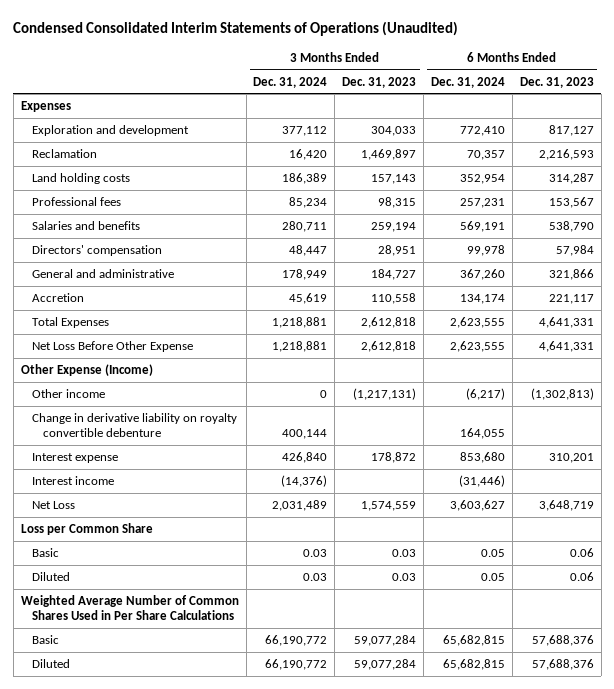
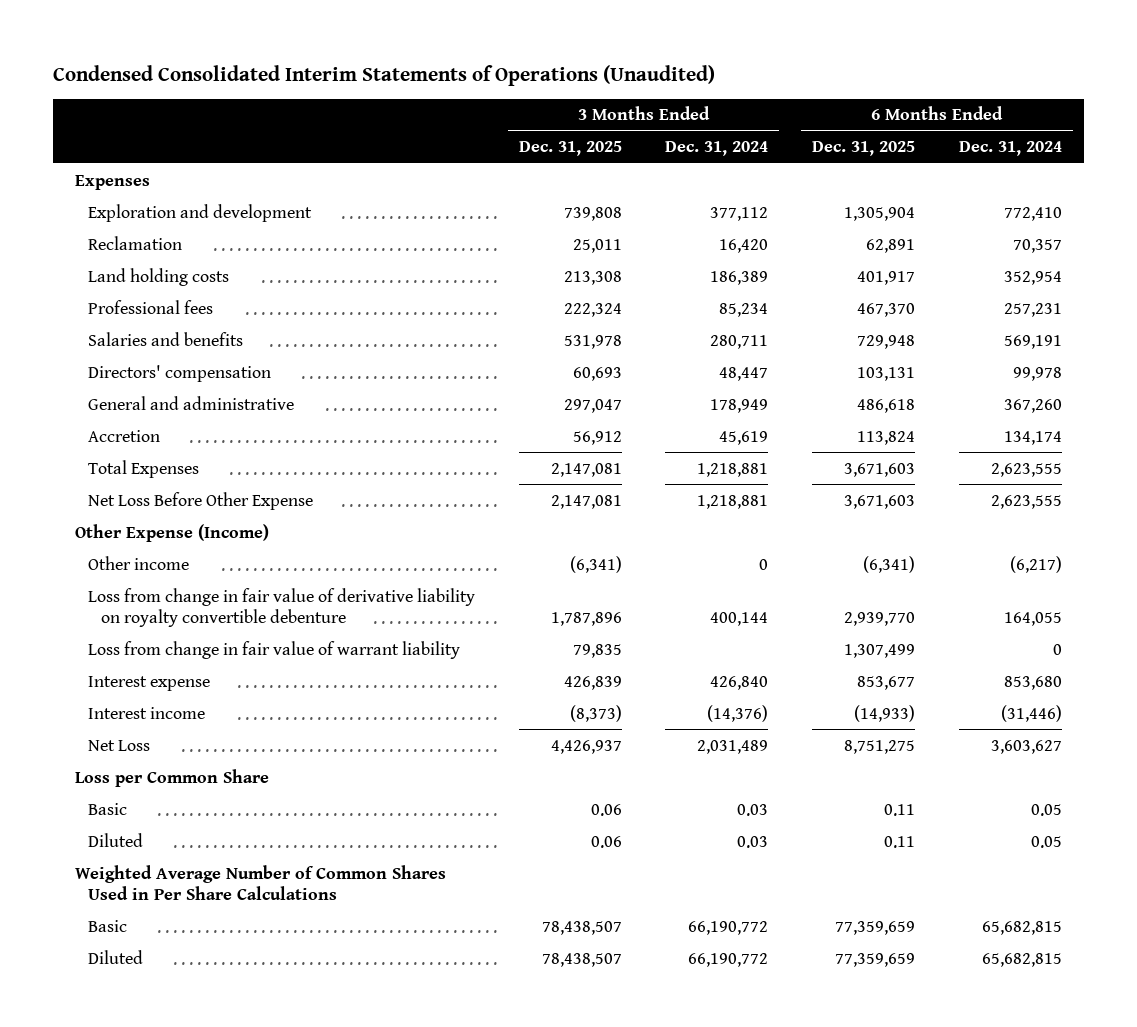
- | 3 Months Ended Dec. 31, 2024 | 3 Months Ended Dec. 31, 2023 | 6 Months Ended Dec. 31, 2024 | 6 Months Ended Dec. 31, 2023
+ | 3 Months Ended Dec. 31, 2025 | 3 Months Ended Dec. 31, 2024 | 6 Months Ended Dec. 31, 2025 | 6 Months Ended Dec. 31, 2024
- Change in derivative liability on royalty convertible debenture | 400,144 | | 164,055 |
+ Loss from change in fair value of derivative liability on royalty convertible debenture | 1,787,896 | 400,144 | 2,939,770 | 164,055
+ Loss from change in fair value of warrant liability | 79,835 | | 1,307,499 | 0

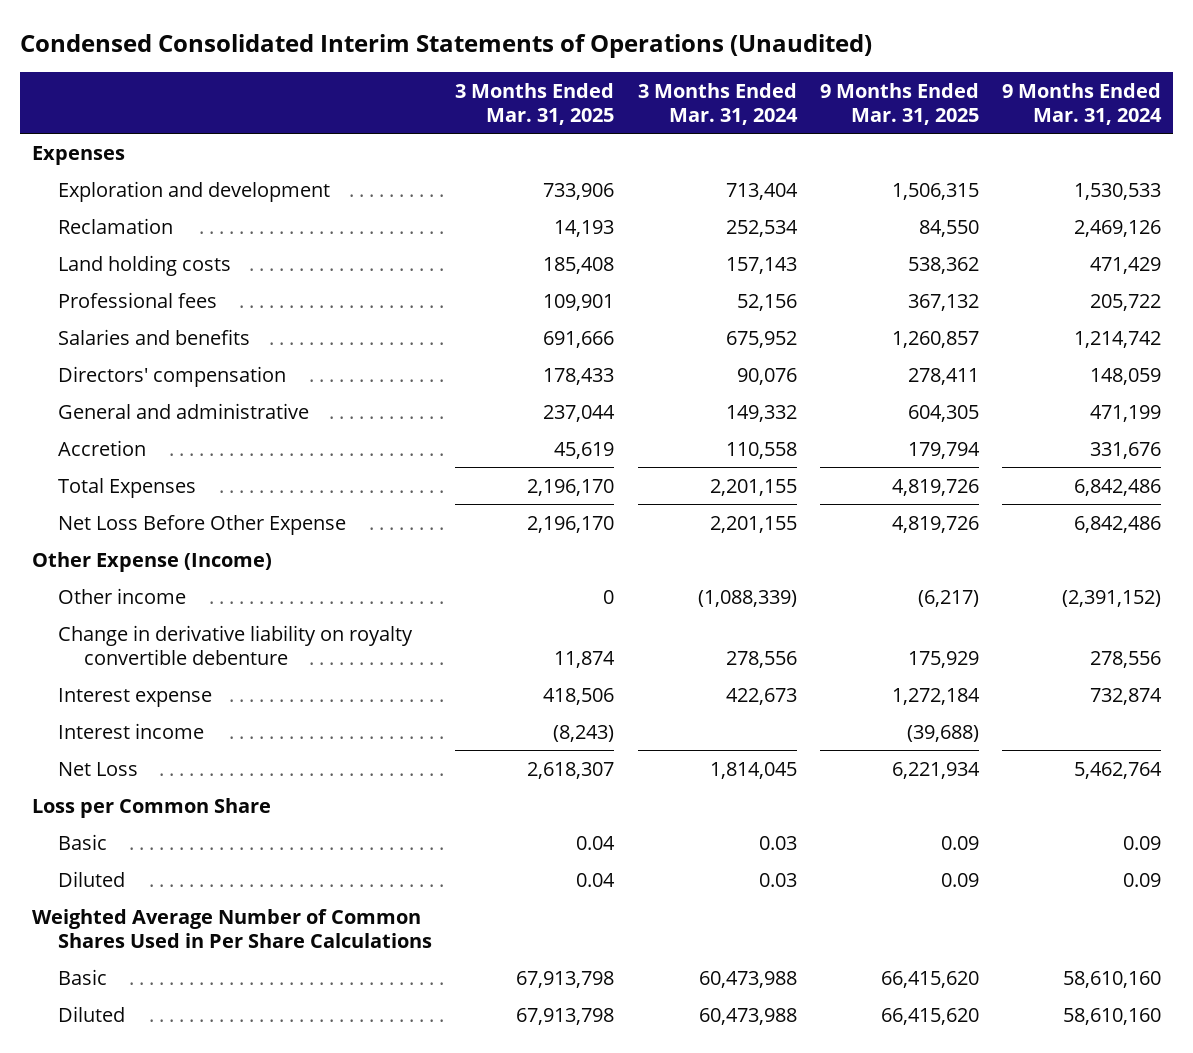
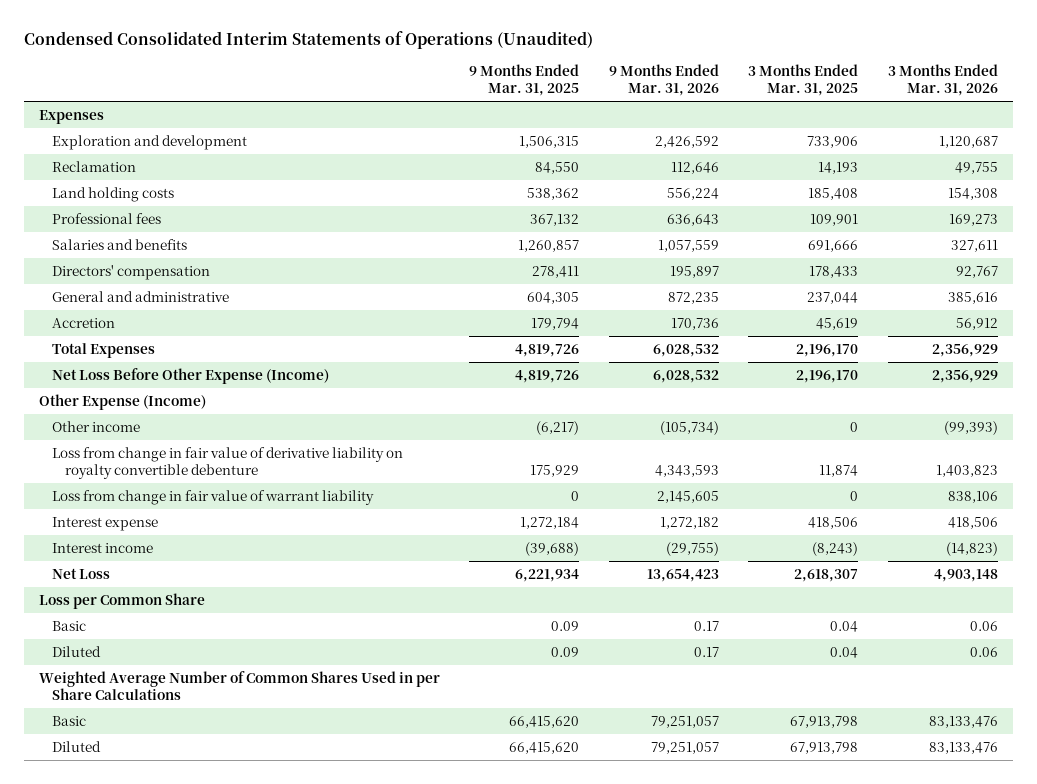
- | 3 Months Ended Mar. 31, 2025 | 3 Months Ended Mar. 31, 2024 | 9 Months Ended Mar. 31, 2025 | 9 Months Ended Mar. 31, 2024
+ | 9 Months Ended Mar. 31, 2025 | 9 Months Ended Mar. 31, 2026 | 3 Months Ended Mar. 31, 2025 | 3 Months Ended Mar. 31, 2026
- Net Loss Before Other Expense | 2,196,170 | 2,201,155 | 4,819,726 | 6,842,486
+ Net Loss Before Other Expense (Income) | 4,819,726 | 6,028,532 | 2,196,170 | 2,356,929
- Change in derivative liability on royalty convertible debenture | 11,874 | 278,556 | 175,929 | 278,556
+ Loss from change in fair value of derivative liability on royalty convertible debenture | 175,929 | 4,343,593 | 11,874 | 1,403,823
+ Loss from change in fair value of warrant liability | 0 | 2,145,605 | 0 | 838,106
- Weighted Average Number of Common Shares Used in Per Share Calculations
+ Weighted Average Number of Common Shares Used in per Share Calculations

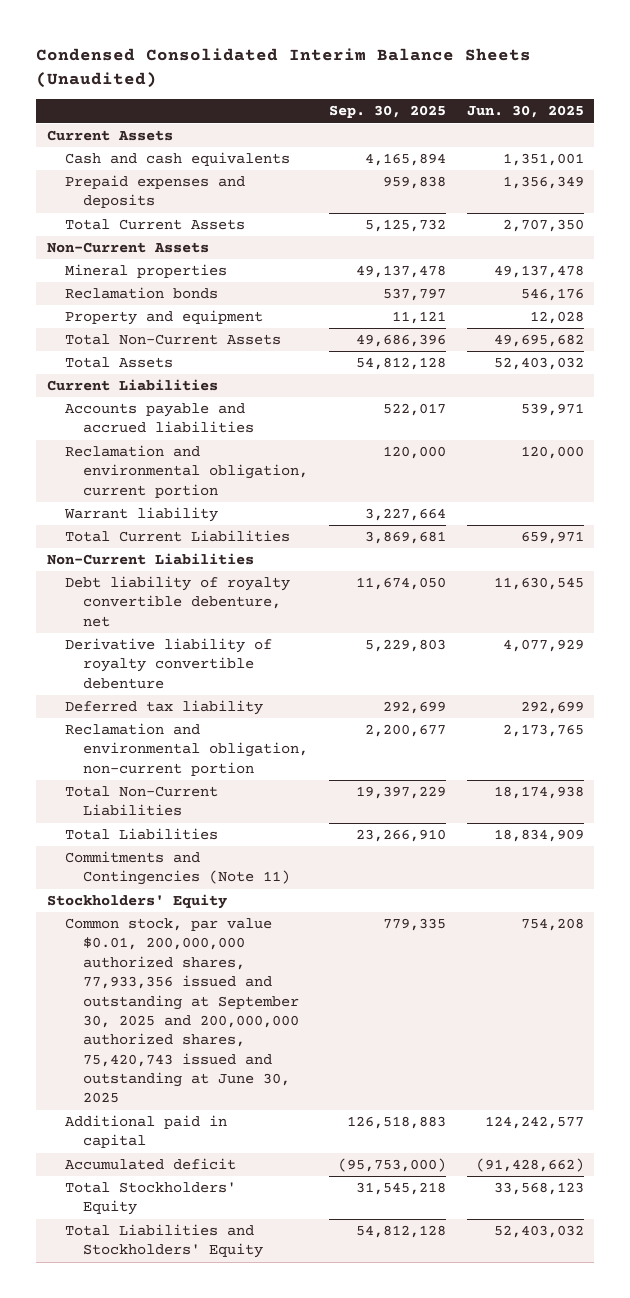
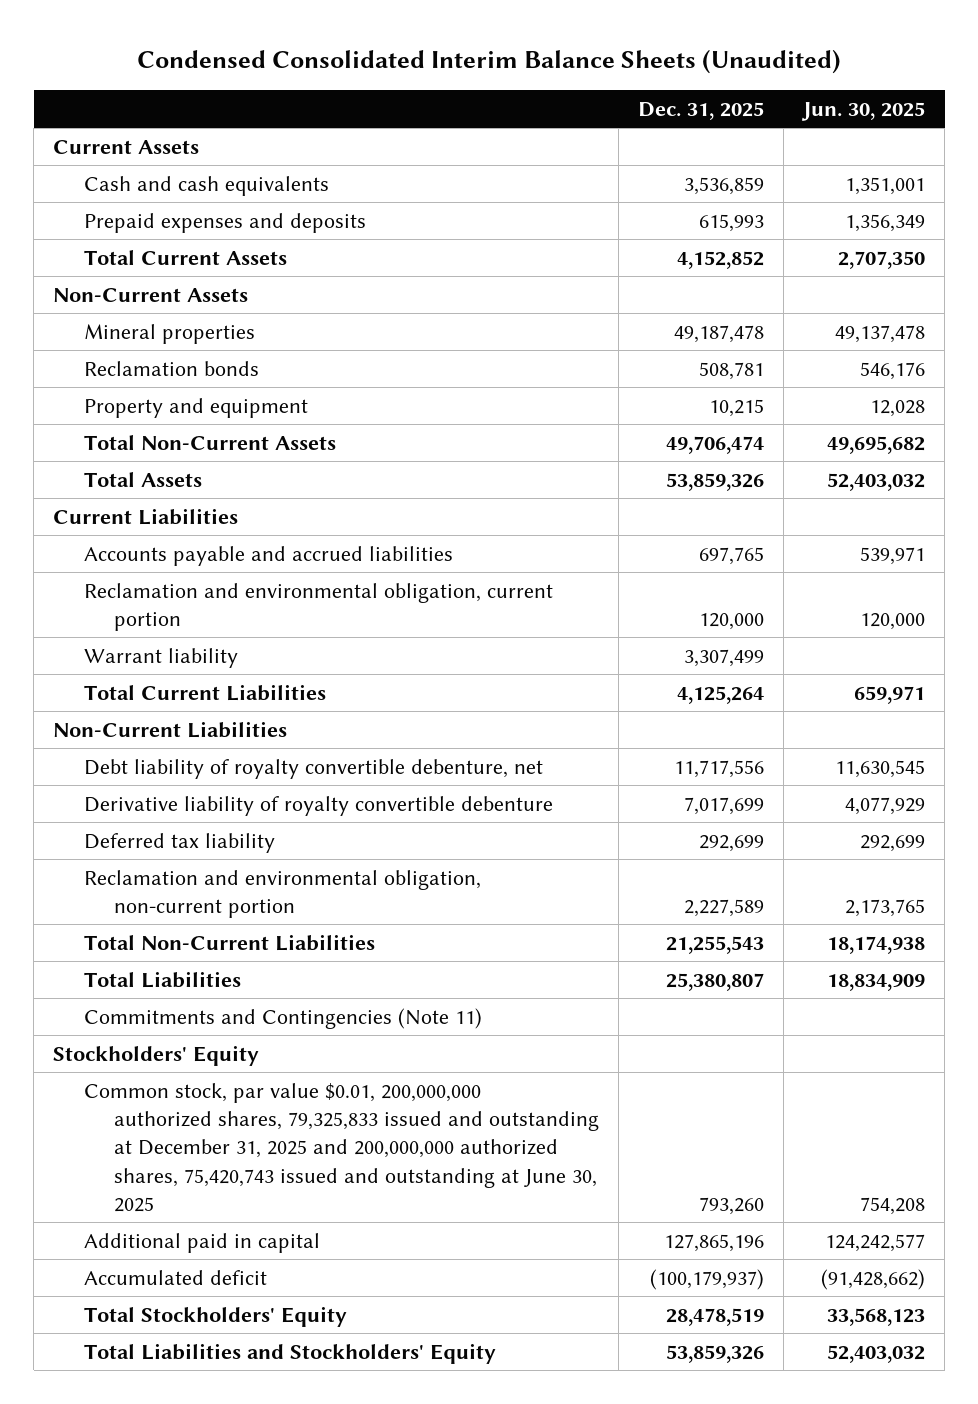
- | Sep. 30, 2025 | Jun. 30, 2025
+ | Dec. 31, 2025 | Jun. 30, 2025
- Common stock, par value $0.01, 200,000,000 authorized shares, 77,933,356 issued and outstanding at September 30, 2025 and 200,000,000 authorized shares, 75,420,743 issued and outstanding at June 30, 2025 | 779,335 | 754,208
+ Common stock, par value $0.01, 200,000,000 authorized shares, 79,325,833 issued and outstanding at December 31, 2025 and 200,000,000 authorized shares, 75,420,743 issued and outstanding at June 30, 2025 | 793,260 | 754,208

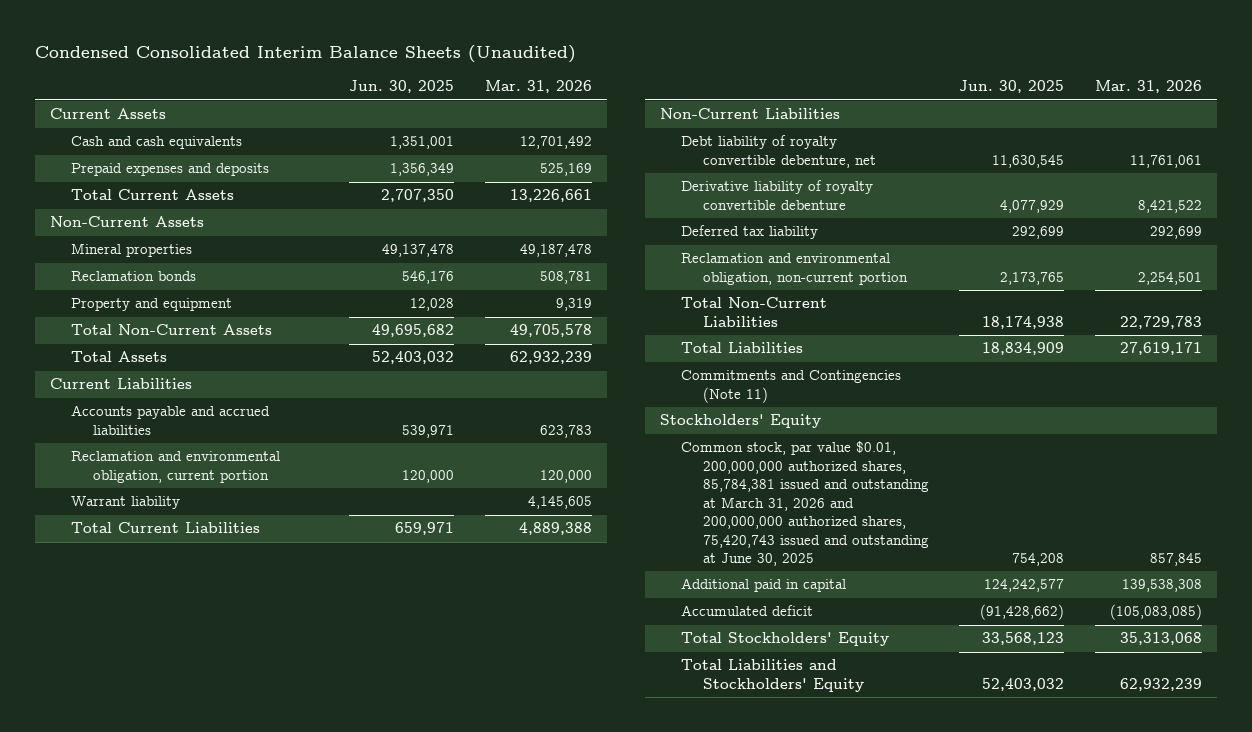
- | Dec. 31, 2025 | Jun. 30, 2025
+ | Jun. 30, 2025 | Mar. 31, 2026
- Common stock, par value $0.01, 200,000,000 authorized shares, 79,325,833 issued and outstanding at December 31, 2025 and 200,000,000 authorized shares, 75,420,743 issued and outstanding at June 30, 2025 | 793,260 | 754,208
+ Common stock, par value $0.01, 200,000,000 authorized shares, 85,784,381 issued and outstanding at March 31, 2026 and 200,000,000 authorized shares, 75,420,743 issued and outstanding at June 30, 2025 | 754,208 | 857,845

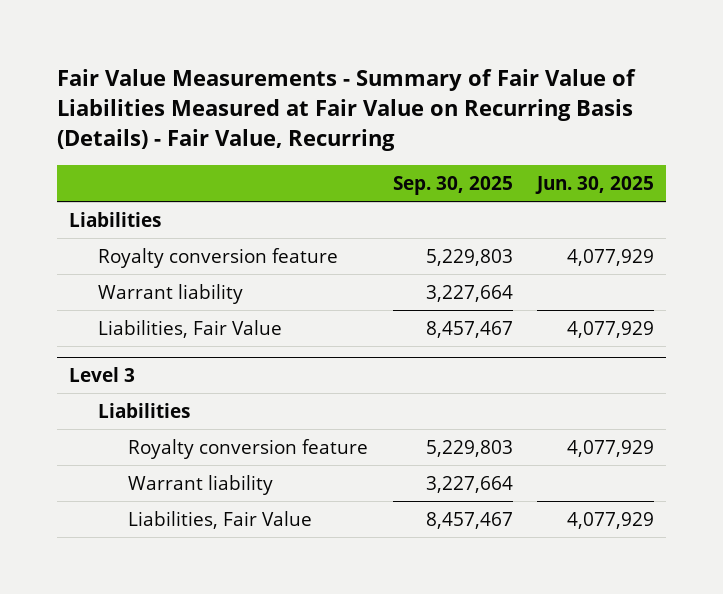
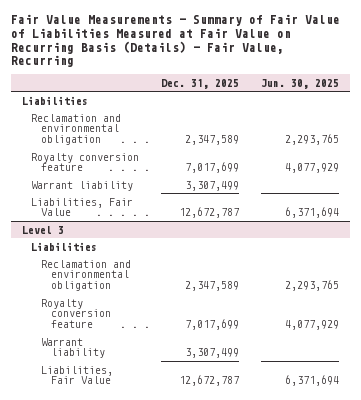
- | Sep. 30, 2025 | Jun. 30, 2025
+ | Dec. 31, 2025 | Jun. 30, 2025
+ Reclamation and environmental obligation | 2,347,589 | 2,293,765
- Liabilities, Fair Value | 8,457,467 | 4,077,929
+ Liabilities, Fair Value | 12,672,787 | 6,371,694
@ Level 3
+ Reclamation and environmental obligation | 2,347,589 | 2,293,765
- Liabilities, Fair Value | 8,457,467 | 4,077,929
+ Liabilities, Fair Value | 12,672,787 | 6,371,694

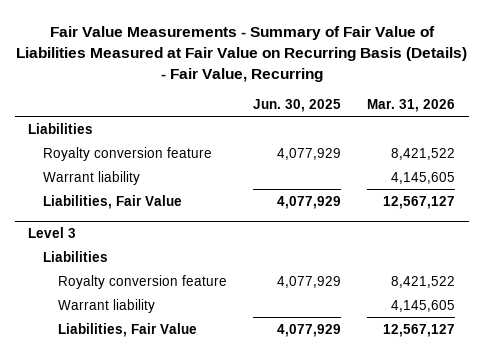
- | Dec. 31, 2025 | Jun. 30, 2025
+ | Jun. 30, 2025 | Mar. 31, 2026
- Reclamation and environmental obligation | 2,347,589 | 2,293,765
- Liabilities, Fair Value | 12,672,787 | 6,371,694
+ Liabilities, Fair Value | 4,077,929 | 12,567,127
@ Level 3
- Reclamation and environmental obligation | 2,347,589 | 2,293,765
- Liabilities, Fair Value | 12,672,787 | 6,371,694
+ Liabilities, Fair Value | 4,077,929 | 12,567,127

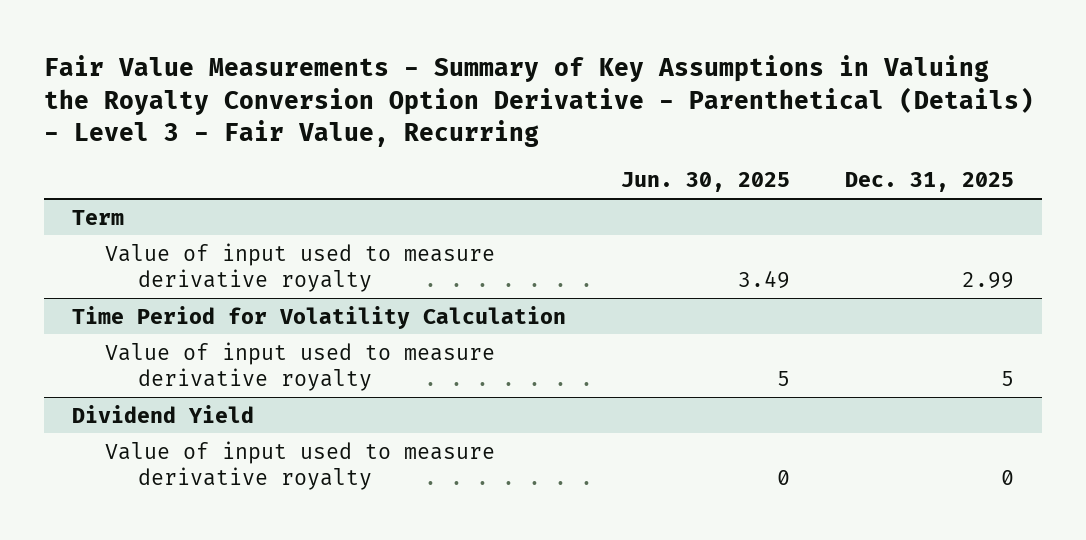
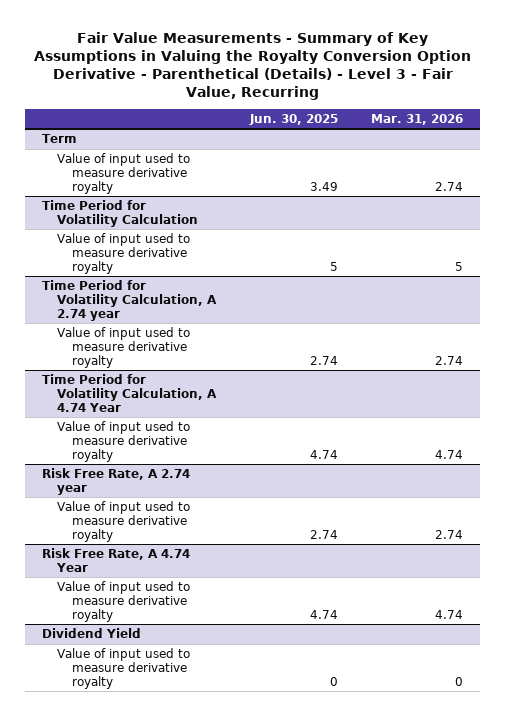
- | Jun. 30, 2025 | Dec. 31, 2025
+ | Jun. 30, 2025 | Mar. 31, 2026
+ Time Period for Volatility Calculation, A 2.74 year
+ Value of input used to measure derivative royalty | 2.74 | 2.74
+ Time Period for Volatility Calculation, A 4.74 Year
+ Value of input used to measure derivative royalty | 4.74 | 4.74
+ Risk Free Rate, A 2.74 year
+ Value of input used to measure derivative royalty | 2.74 | 2.74
+ Risk Free Rate, A 4.74 Year
+ Value of input used to measure derivative royalty | 4.74 | 4.74

